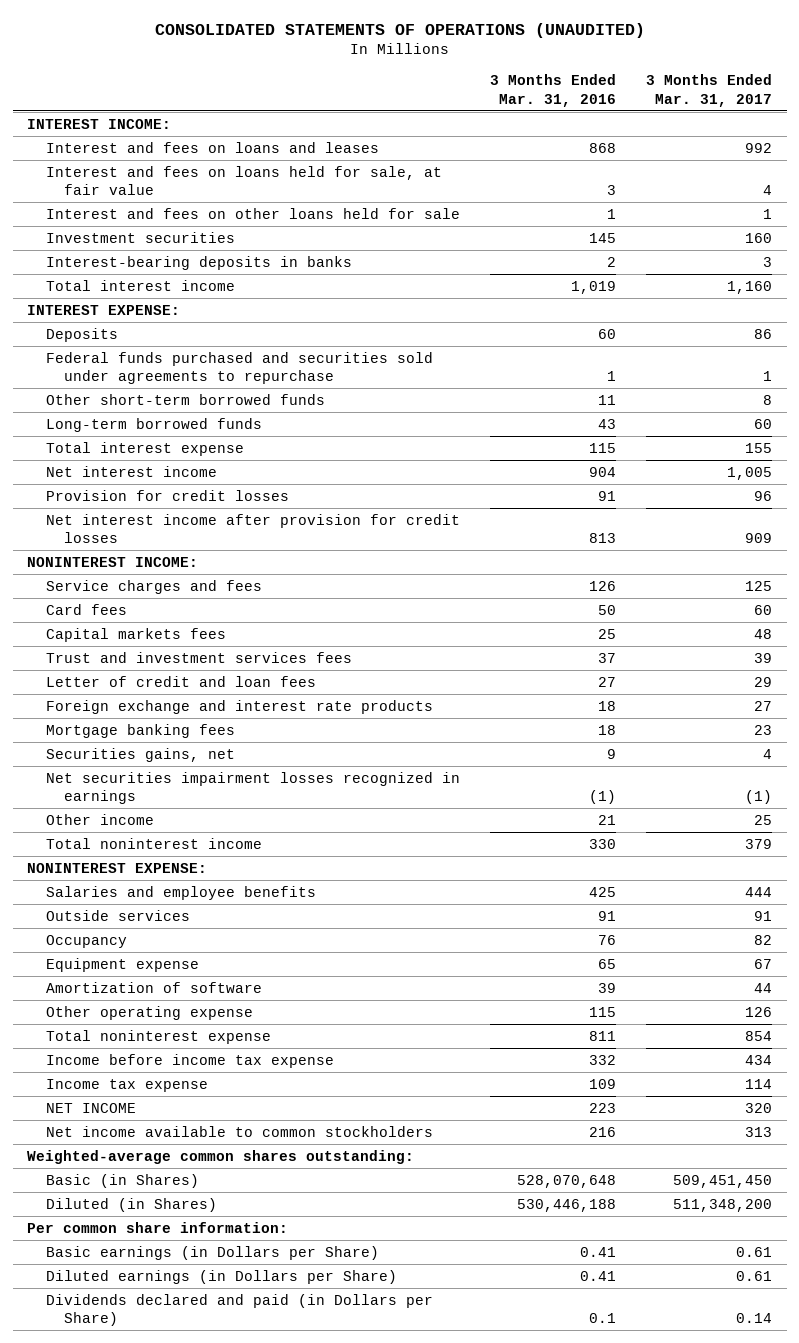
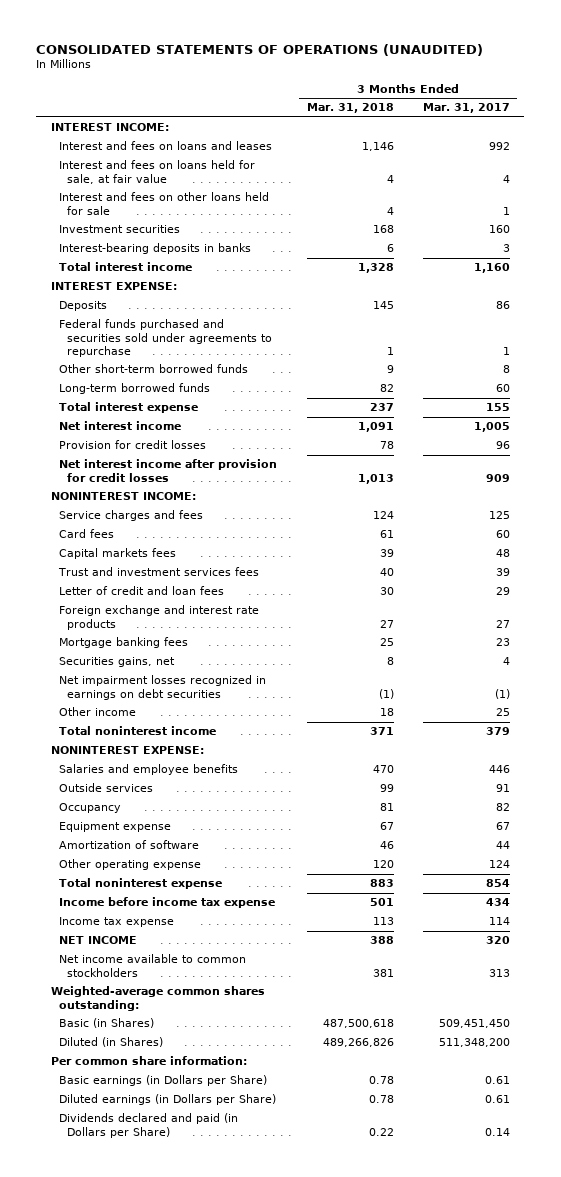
- | 3 Months Ended Mar. 31, 2016 | 3 Months Ended Mar. 31, 2017
+ | 3 Months Ended Mar. 31, 2018 | 3 Months Ended Mar. 31, 2017
- Net securities impairment losses recognized in earnings | (1) | (1)
+ Net impairment losses recognized in earnings on debt securities | (1) | (1)
- Salaries and employee benefits | 425 | 444
+ Salaries and employee benefits | 470 | 446
- Other operating expense | 115 | 126
+ Other operating expense | 120 | 124

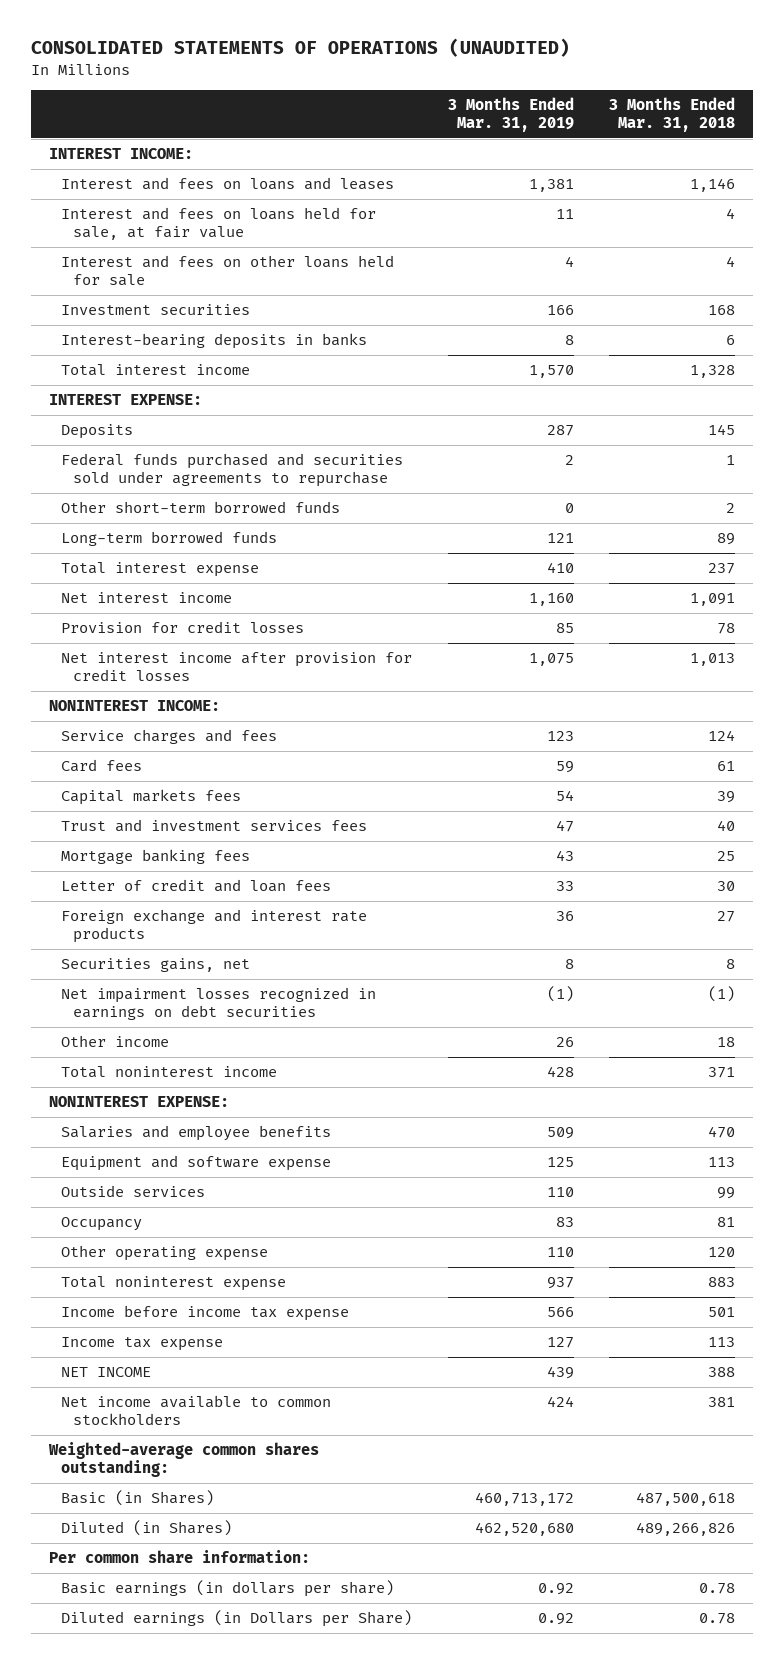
- | 3 Months Ended Mar. 31, 2018 | 3 Months Ended Mar. 31, 2017
+ | 3 Months Ended Mar. 31, 2019 | 3 Months Ended Mar. 31, 2018
- Other short-term borrowed funds | 9 | 8
- Long-term borrowed funds | 82 | 60
+ Other short-term borrowed funds | 0 | 2
+ Long-term borrowed funds | 121 | 89
moved up: Mortgage banking fees | 43 | 25
+ Equipment and software expense | 125 | 113
- Equipment expense | 67 | 67
- Amortization of software | 46 | 44
- Basic earnings (in Dollars per Share) | 0.78 | 0.61
+ Basic earnings (in dollars per share) | 0.92 | 0.78
- Dividends declared and paid (in Dollars per Share) | 0.22 | 0.14

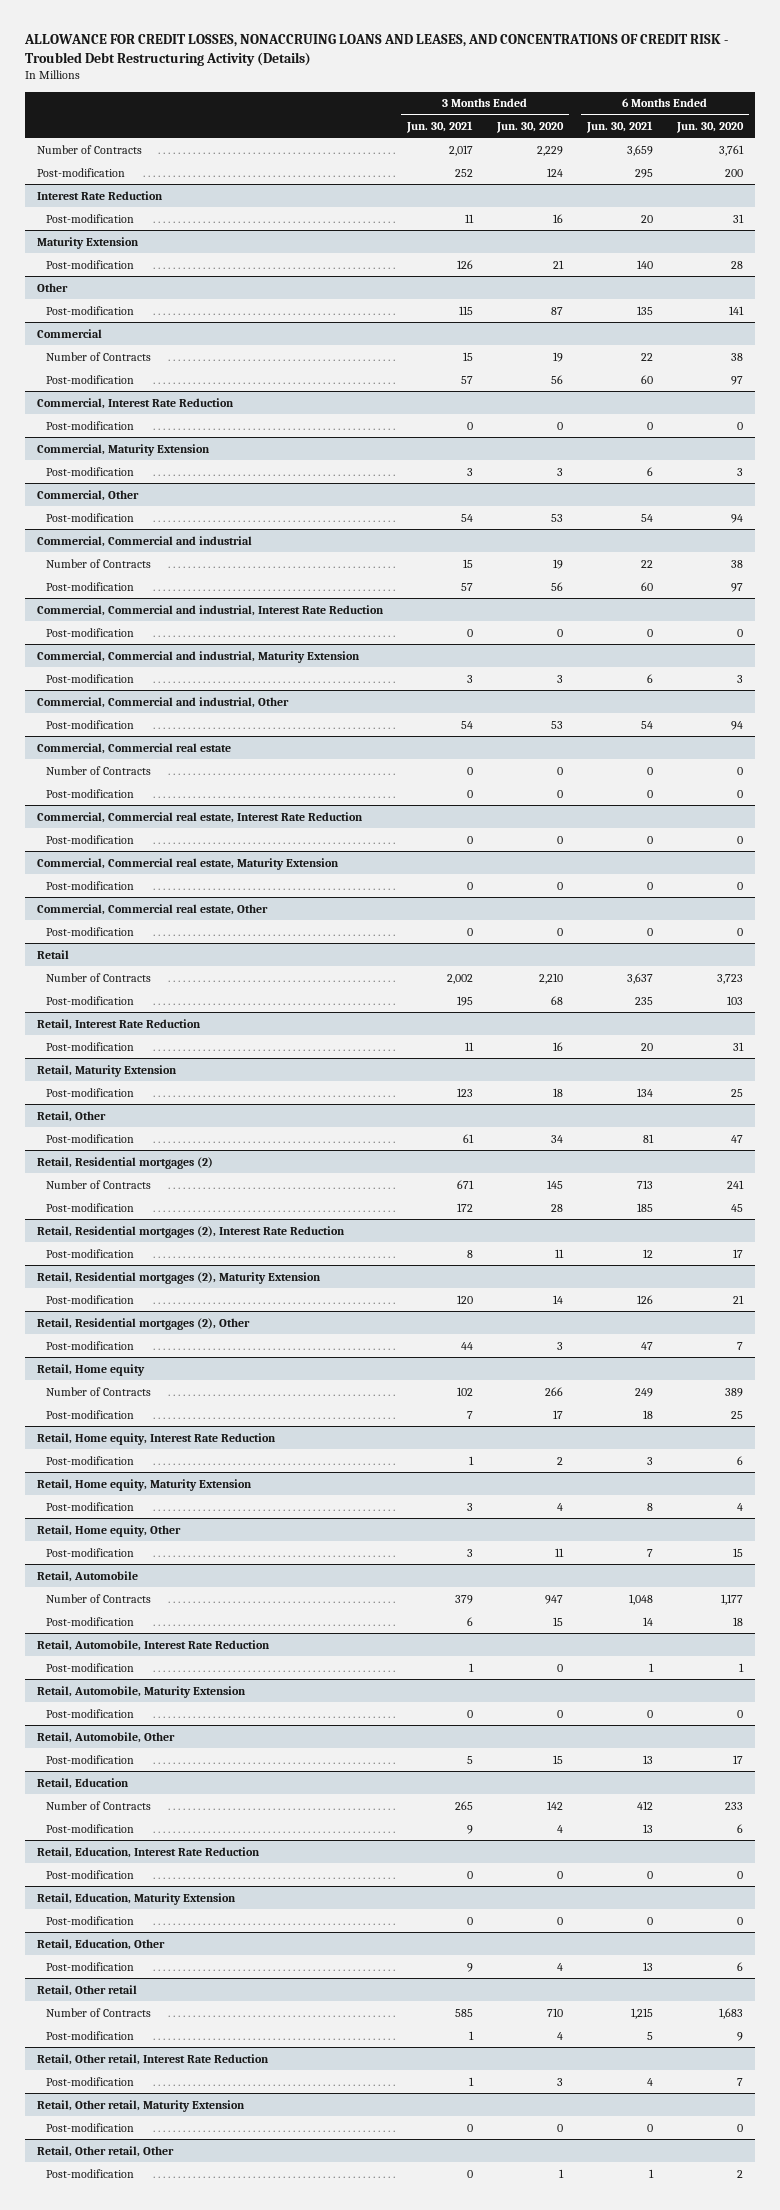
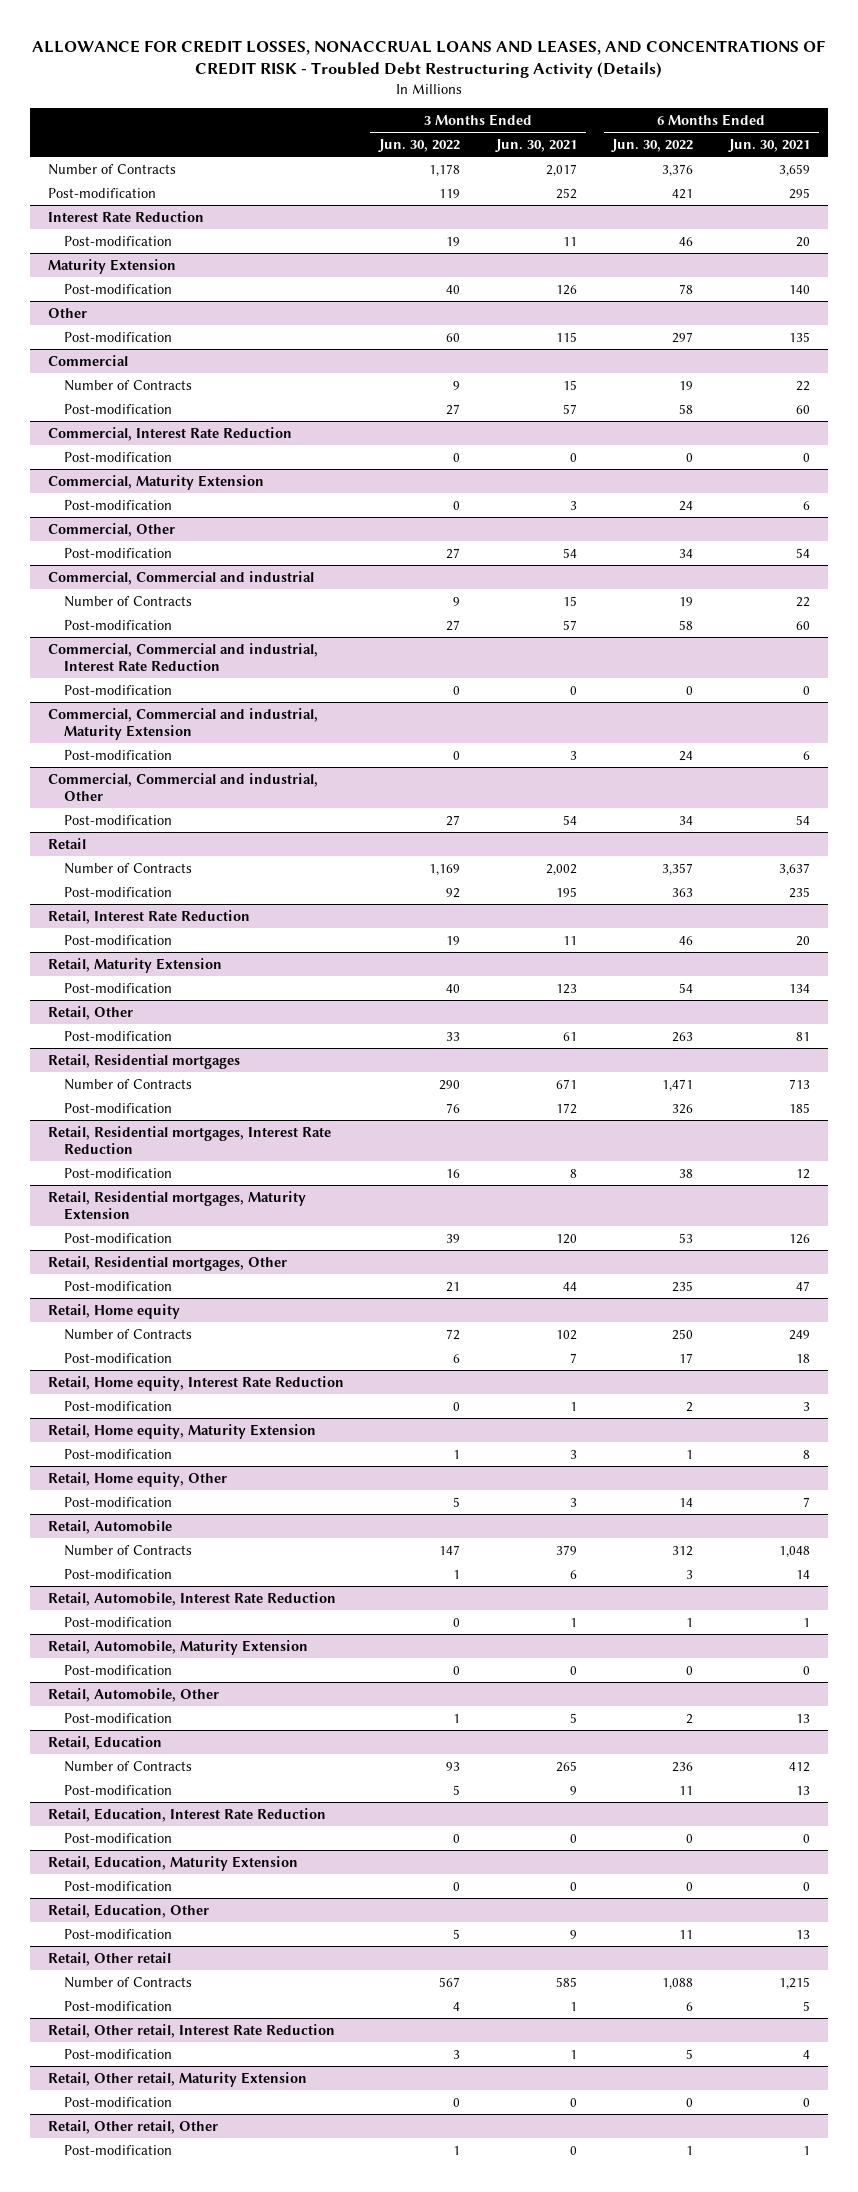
- ALLOWANCE FOR CREDIT LOSSES, NONACCRUING LOANS AND LEASES, AND CONCENTRATIONS OF CREDIT RISK - Troubled Debt Restructuring Activity (Details)
+ ALLOWANCE FOR CREDIT LOSSES, NONACCRUAL LOANS AND LEASES, AND CONCENTRATIONS OF CREDIT RISK - Troubled Debt Restructuring Activity (Details)
- | 3 Months Ended Jun. 30, 2021 | 3 Months Ended Jun. 30, 2020 | 6 Months Ended Jun. 30, 2021 | 6 Months Ended Jun. 30, 2020
+ | 3 Months Ended Jun. 30, 2022 | 3 Months Ended Jun. 30, 2021 | 6 Months Ended Jun. 30, 2022 | 6 Months Ended Jun. 30, 2021
- Commercial, Commercial real estate
- Number of Contracts | 0 | 0 | 0 | 0
- Post-modification | 0 | 0 | 0 | 0
- Commercial, Commercial real estate, Interest Rate Reduction
- Post-modification | 0 | 0 | 0 | 0
- Commercial, Commercial real estate, Maturity Extension
- Post-modification | 0 | 0 | 0 | 0
- Commercial, Commercial real estate, Other
- Post-modification | 0 | 0 | 0 | 0
- Retail, Residential mortgages (2)
+ Retail, Residential mortgages
- Retail, Residential mortgages (2), Interest Rate Reduction
+ Retail, Residential mortgages, Interest Rate Reduction
- Retail, Residential mortgages (2), Maturity Extension
+ Retail, Residential mortgages, Maturity Extension
- Retail, Residential mortgages (2), Other
+ Retail, Residential mortgages, Other

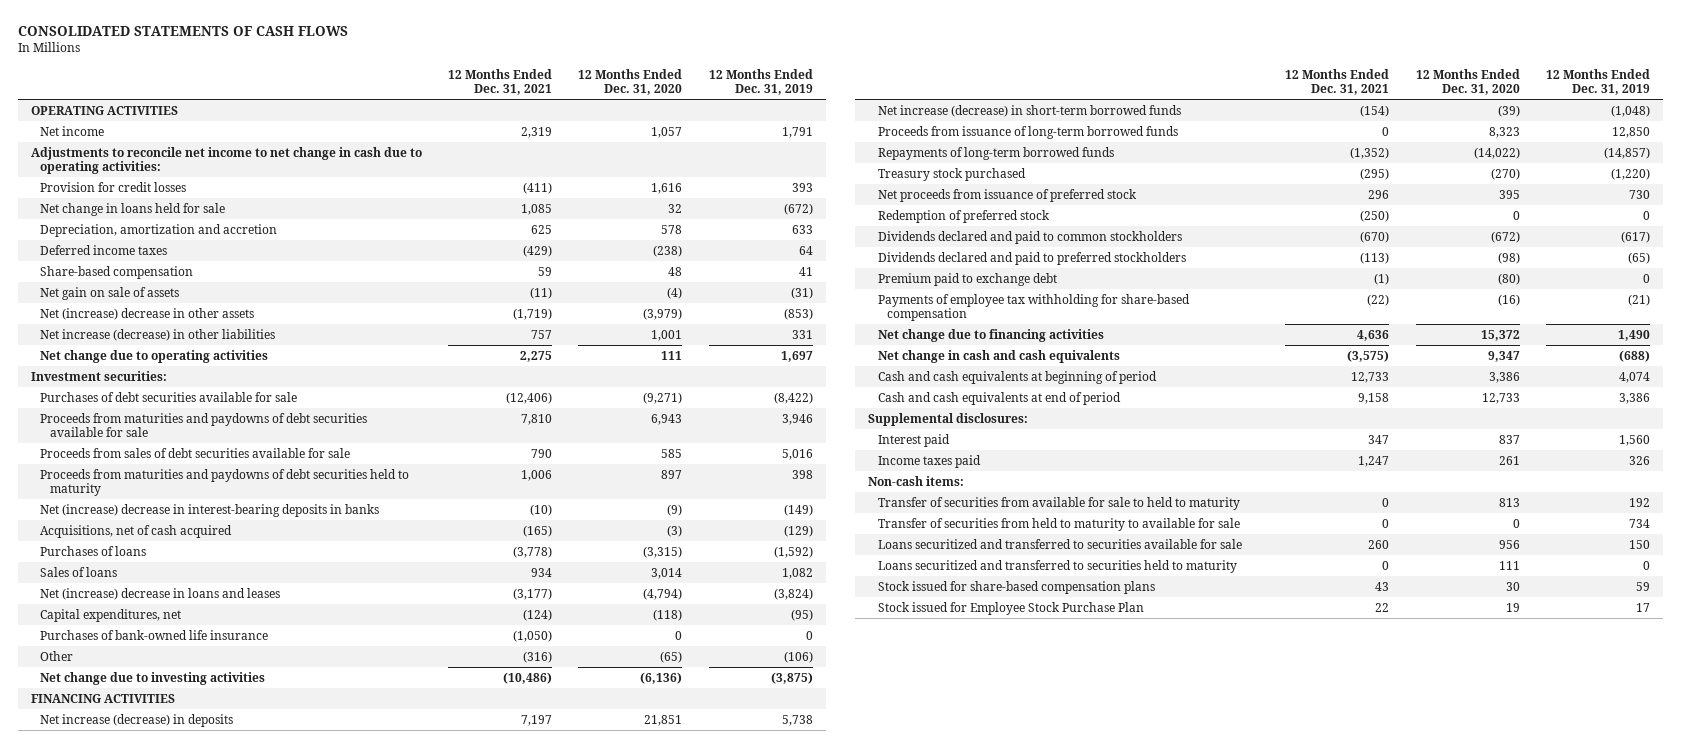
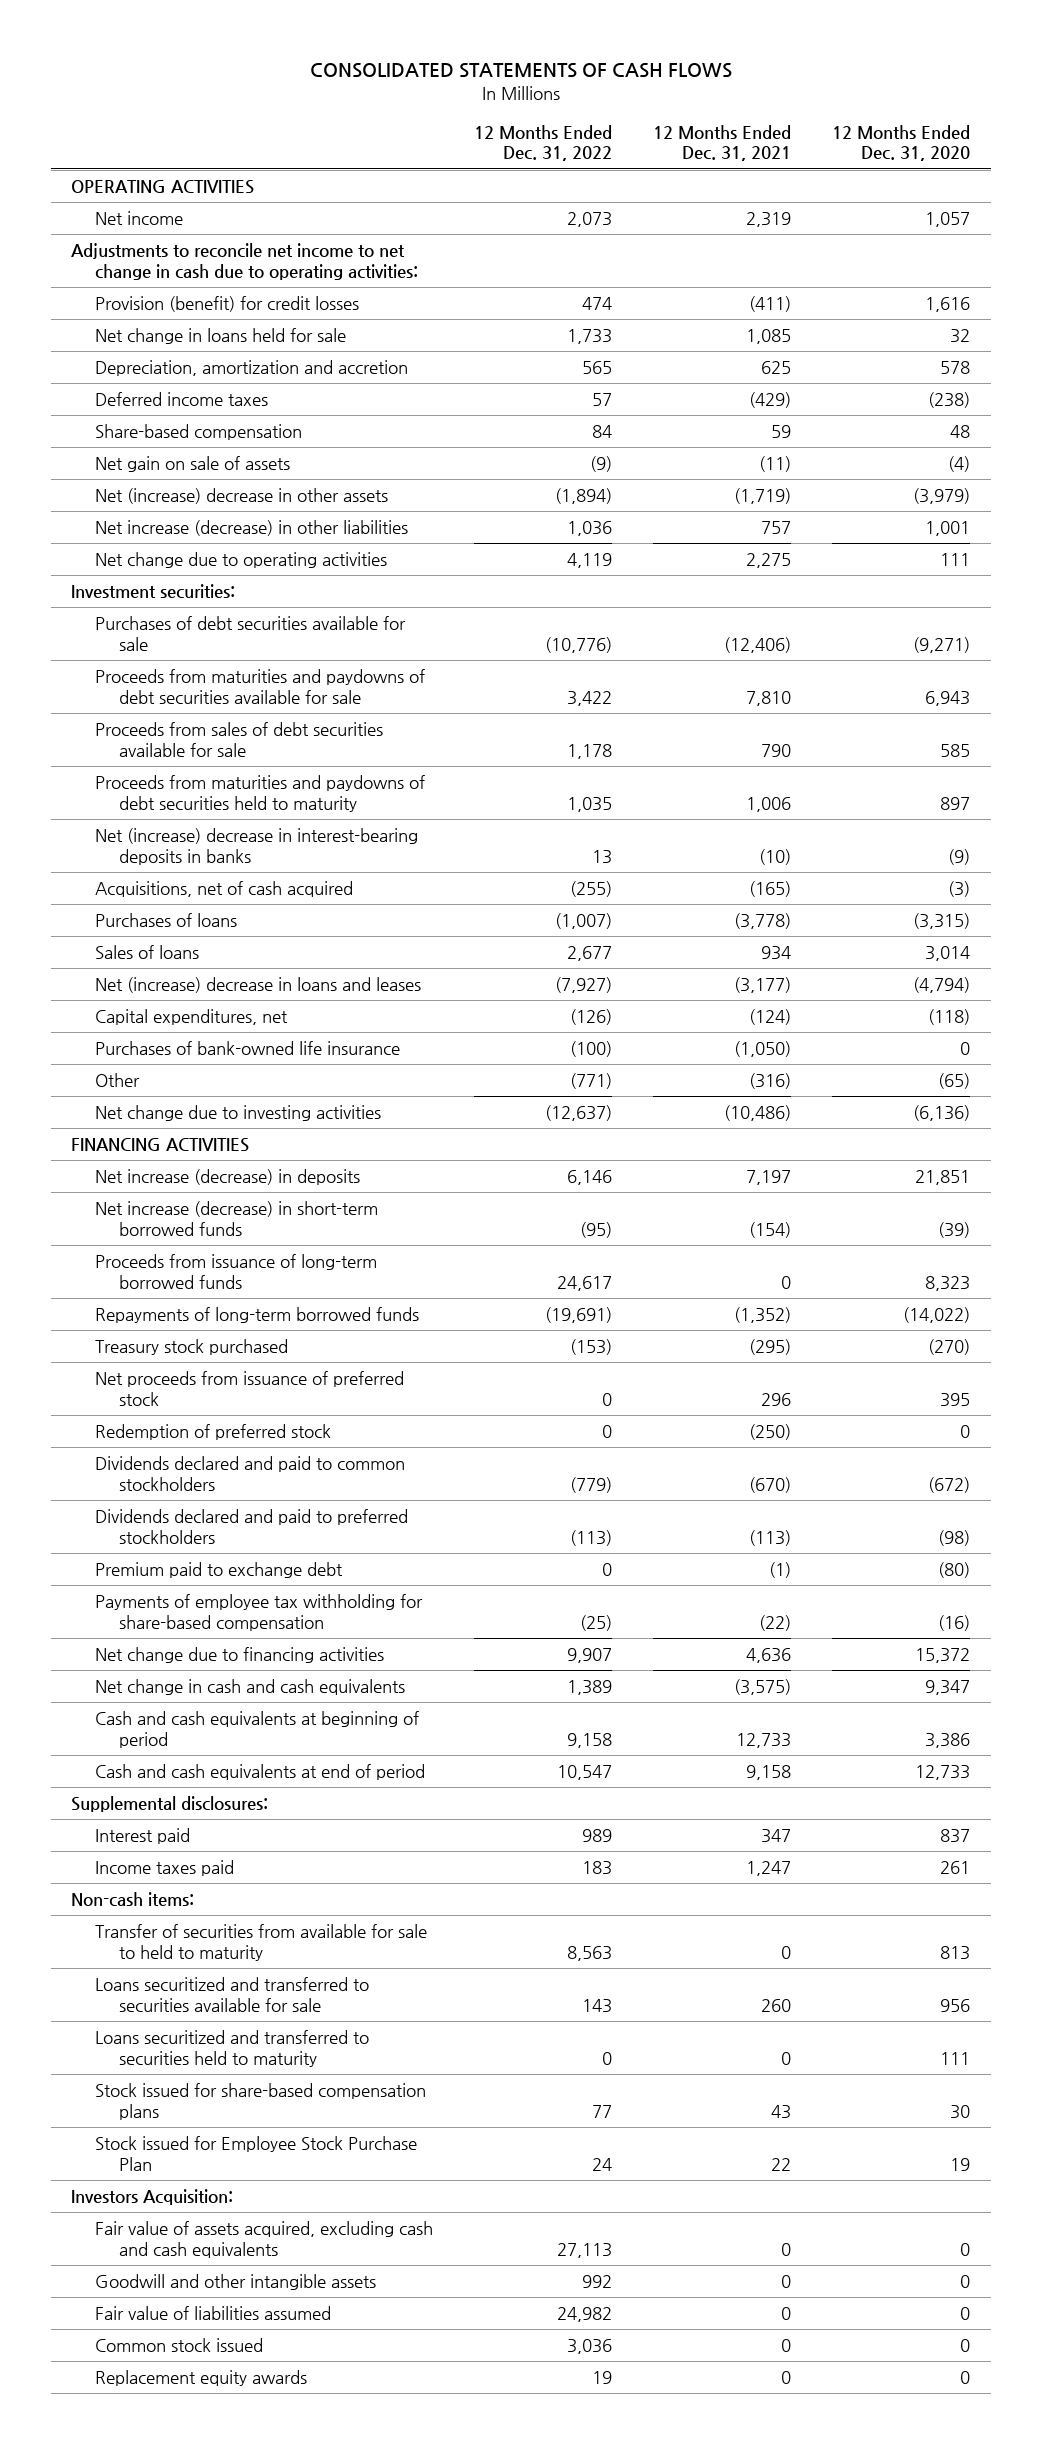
- | 12 Months Ended Dec. 31, 2021 | 12 Months Ended Dec. 31, 2020 | 12 Months Ended Dec. 31, 2019
+ | 12 Months Ended Dec. 31, 2022 | 12 Months Ended Dec. 31, 2021 | 12 Months Ended Dec. 31, 2020
- Provision for credit losses | (411) | 1,616 | 393
+ Provision (benefit) for credit losses | 474 | (411) | 1,616
- Transfer of securities from held to maturity to available for sale | 0 | 0 | 734
+ Investors Acquisition:
+ Fair value of assets acquired, excluding cash and cash equivalents | 27,113 | 0 | 0
+ Goodwill and other intangible assets | 992 | 0 | 0
+ Fair value of liabilities assumed | 24,982 | 0 | 0
+ Common stock issued | 3,036 | 0 | 0
+ Replacement equity awards | 19 | 0 | 0

